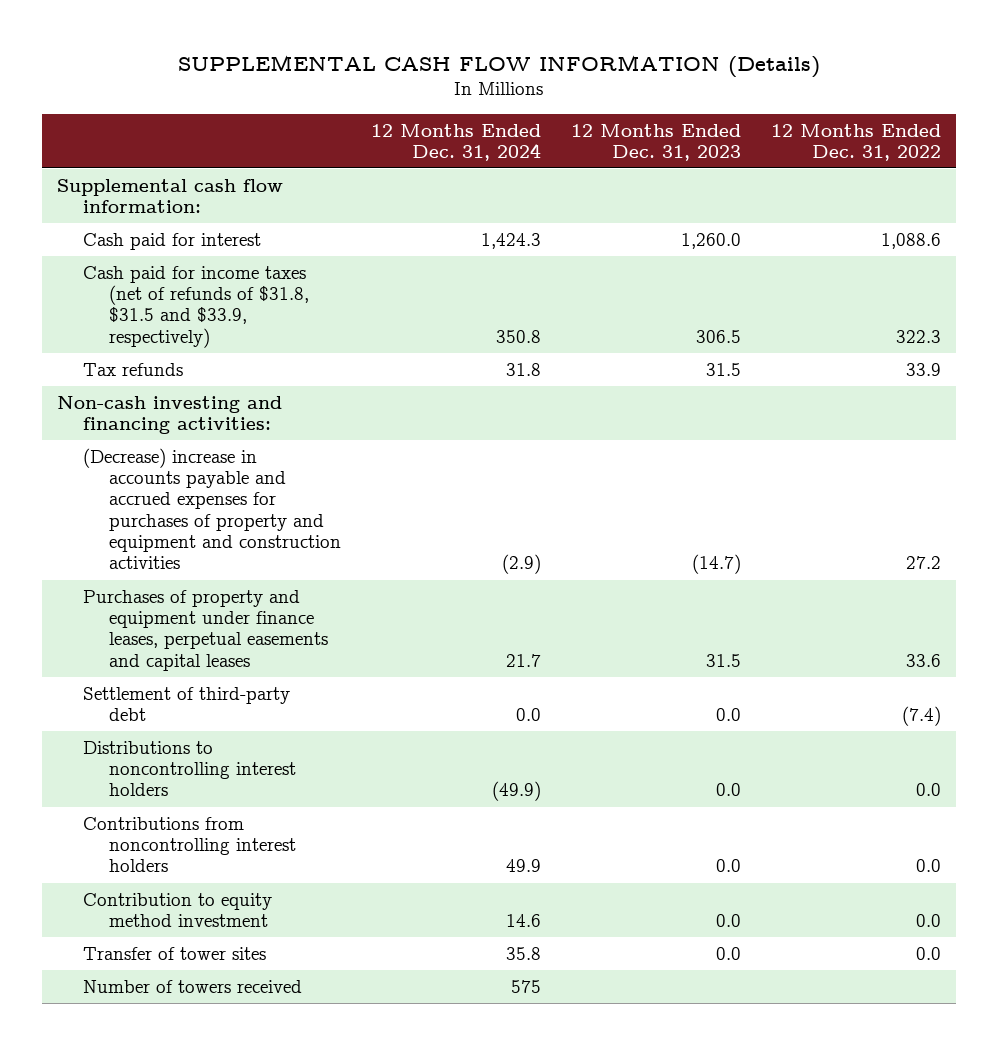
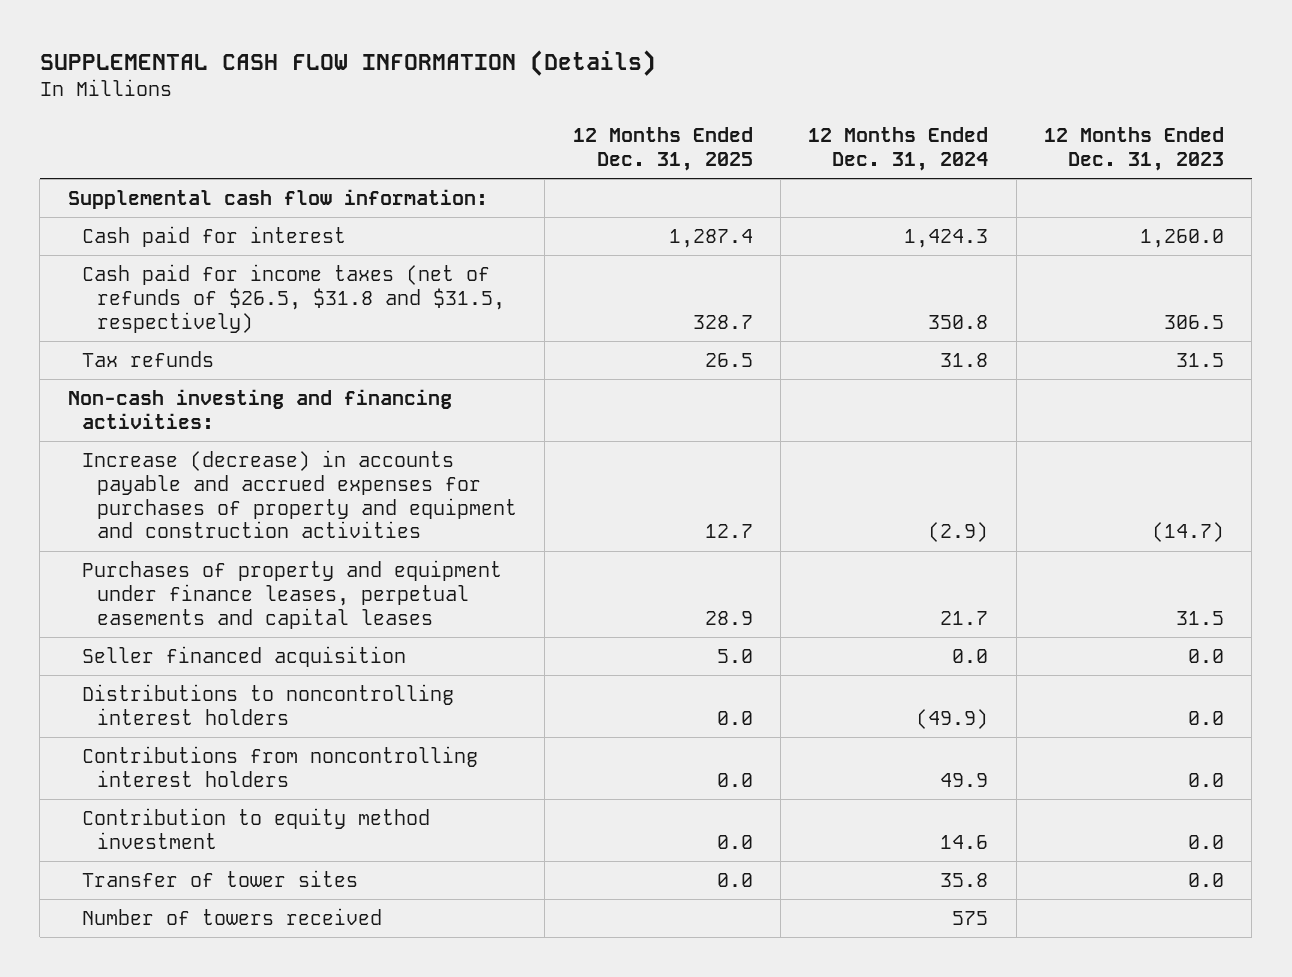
- | 12 Months Ended Dec. 31, 2024 | 12 Months Ended Dec. 31, 2023 | 12 Months Ended Dec. 31, 2022
+ | 12 Months Ended Dec. 31, 2025 | 12 Months Ended Dec. 31, 2024 | 12 Months Ended Dec. 31, 2023
- Cash paid for income taxes (net of refunds of $31.8, $31.5 and $33.9, respectively) | 350.8 | 306.5 | 322.3
+ Cash paid for income taxes (net of refunds of $26.5, $31.8 and $31.5, respectively) | 328.7 | 350.8 | 306.5
- (Decrease) increase in accounts payable and accrued expenses for purchases of property and equipment and construction activities | (2.9) | (14.7) | 27.2
+ Increase (decrease) in accounts payable and accrued expenses for purchases of property and equipment and construction activities | 12.7 | (2.9) | (14.7)
- Settlement of third-party debt | 0.0 | 0.0 | (7.4)
+ Seller financed acquisition | 5.0 | 0.0 | 0.0

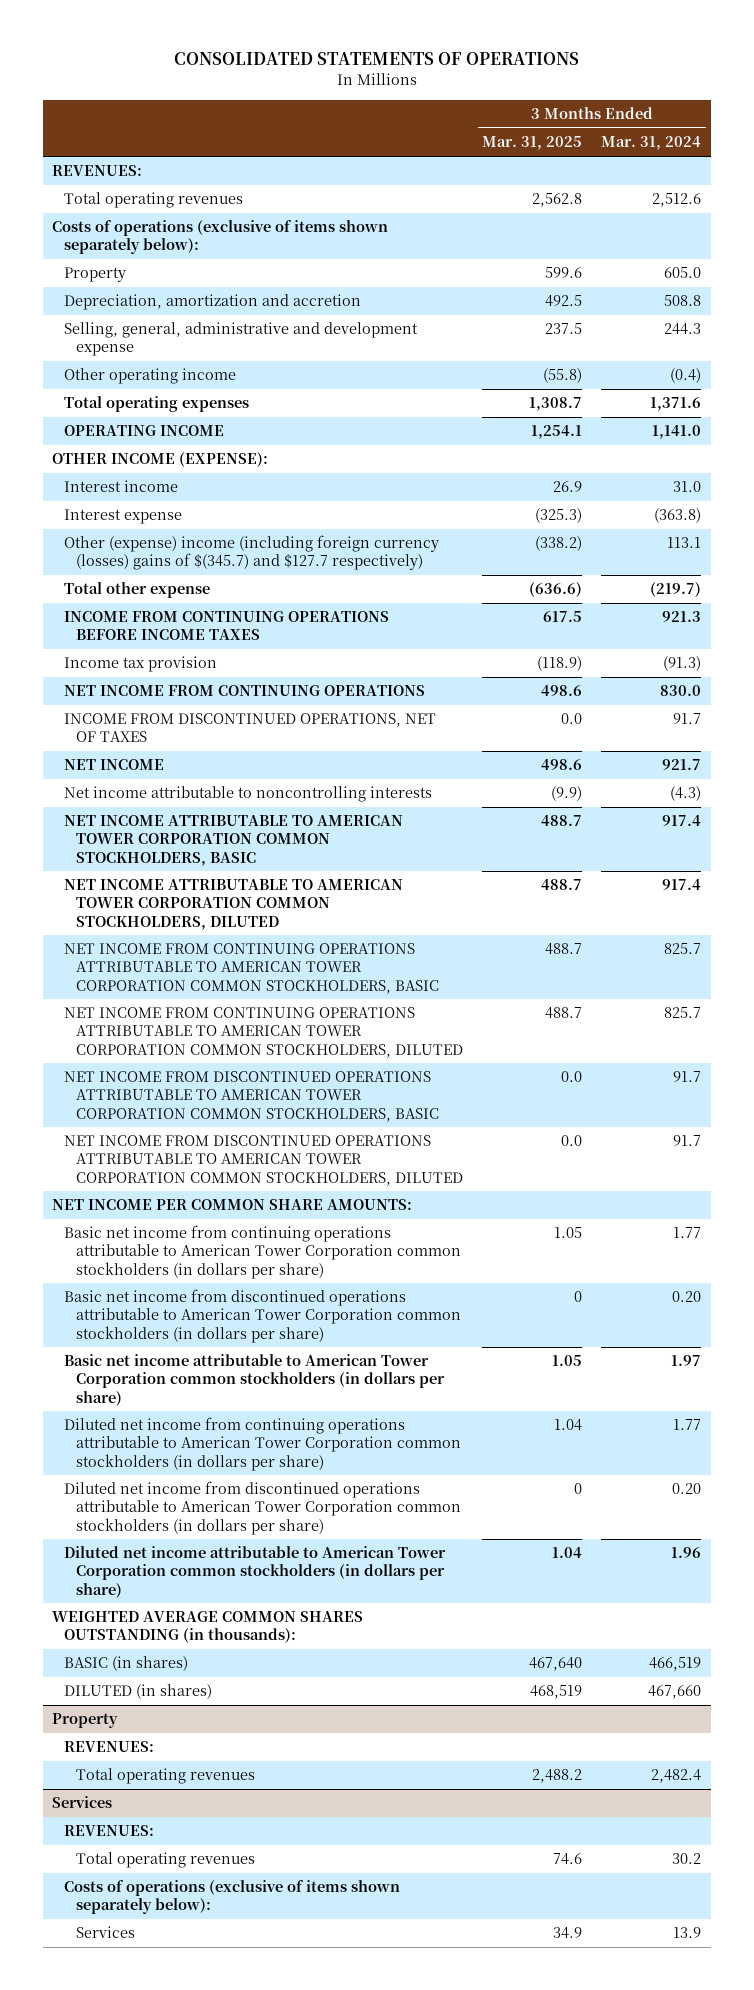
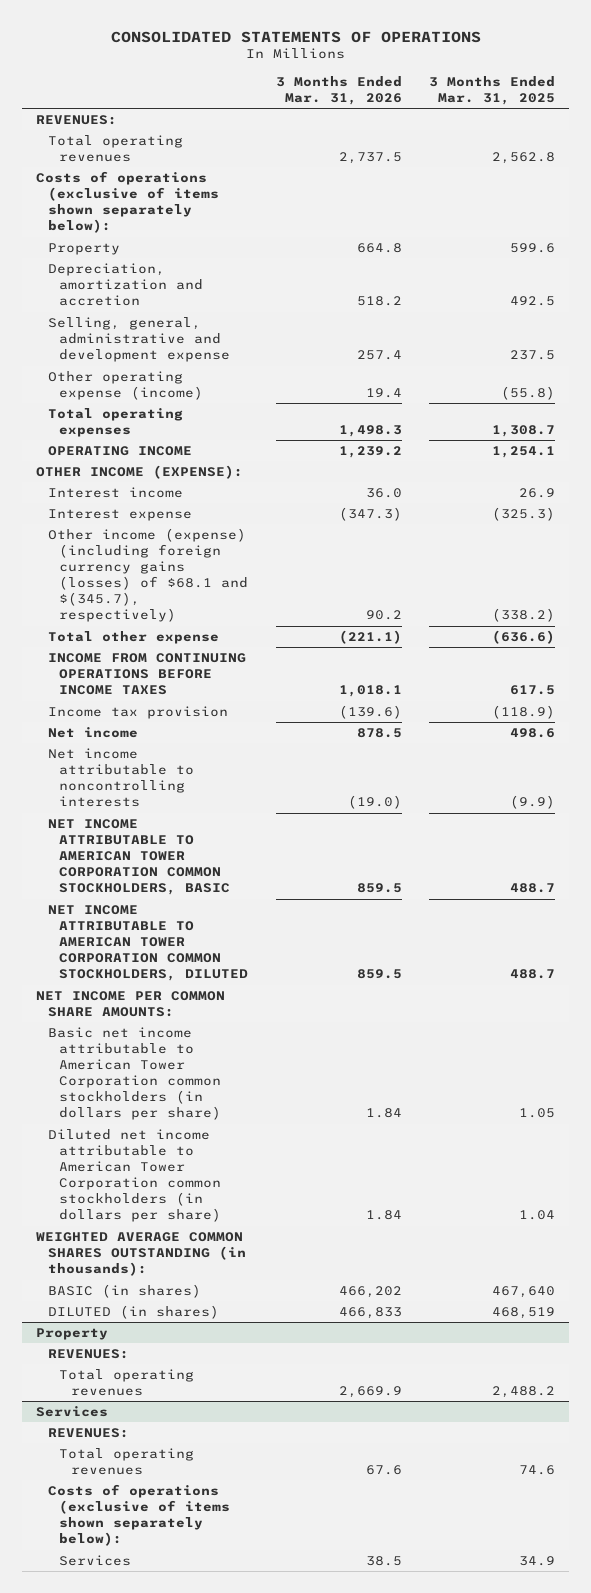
- | 3 Months Ended Mar. 31, 2025 | 3 Months Ended Mar. 31, 2024
+ | 3 Months Ended Mar. 31, 2026 | 3 Months Ended Mar. 31, 2025
- Other operating income | (55.8) | (0.4)
+ Other operating expense (income) | 19.4 | (55.8)
- Other (expense) income (including foreign currency (losses) gains of $(345.7) and $127.7 respectively) | (338.2) | 113.1
+ Other income (expense) (including foreign currency gains (losses) of $68.1 and $(345.7), respectively) | 90.2 | (338.2)
- NET INCOME FROM CONTINUING OPERATIONS | 498.6 | 830.0
- INCOME FROM DISCONTINUED OPERATIONS, NET OF TAXES | 0.0 | 91.7
- NET INCOME | 498.6 | 921.7
+ Net income | 878.5 | 498.6
- NET INCOME FROM CONTINUING OPERATIONS ATTRIBUTABLE TO AMERICAN TOWER CORPORATION COMMON STOCKHOLDERS, BASIC | 488.7 | 825.7
- NET INCOME FROM CONTINUING OPERATIONS ATTRIBUTABLE TO AMERICAN TOWER CORPORATION COMMON STOCKHOLDERS, DILUTED | 488.7 | 825.7
- NET INCOME FROM DISCONTINUED OPERATIONS ATTRIBUTABLE TO AMERICAN TOWER CORPORATION COMMON STOCKHOLDERS, BASIC | 0.0 | 91.7
- NET INCOME FROM DISCONTINUED OPERATIONS ATTRIBUTABLE TO AMERICAN TOWER CORPORATION COMMON STOCKHOLDERS, DILUTED | 0.0 | 91.7
- Basic net income from continuing operations attributable to American Tower Corporation common stockholders (in dollars per share) | 1.05 | 1.77
- Basic net income from discontinued operations attributable to American Tower Corporation common stockholders (in dollars per share) | 0 | 0.20
- Diluted net income from continuing operations attributable to American Tower Corporation common stockholders (in dollars per share) | 1.04 | 1.77
- Diluted net income from discontinued operations attributable to American Tower Corporation common stockholders (in dollars per share) | 0 | 0.20

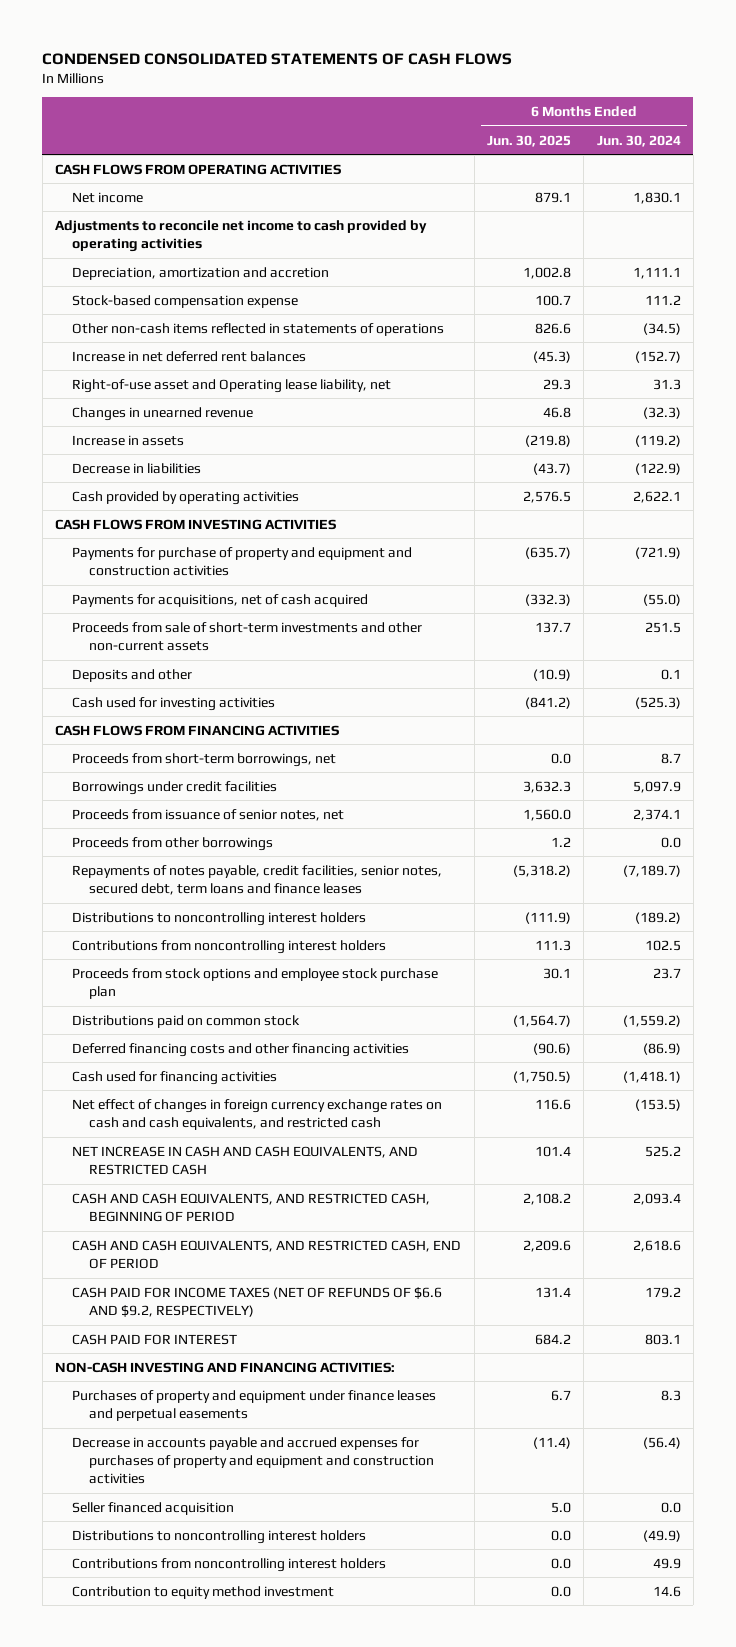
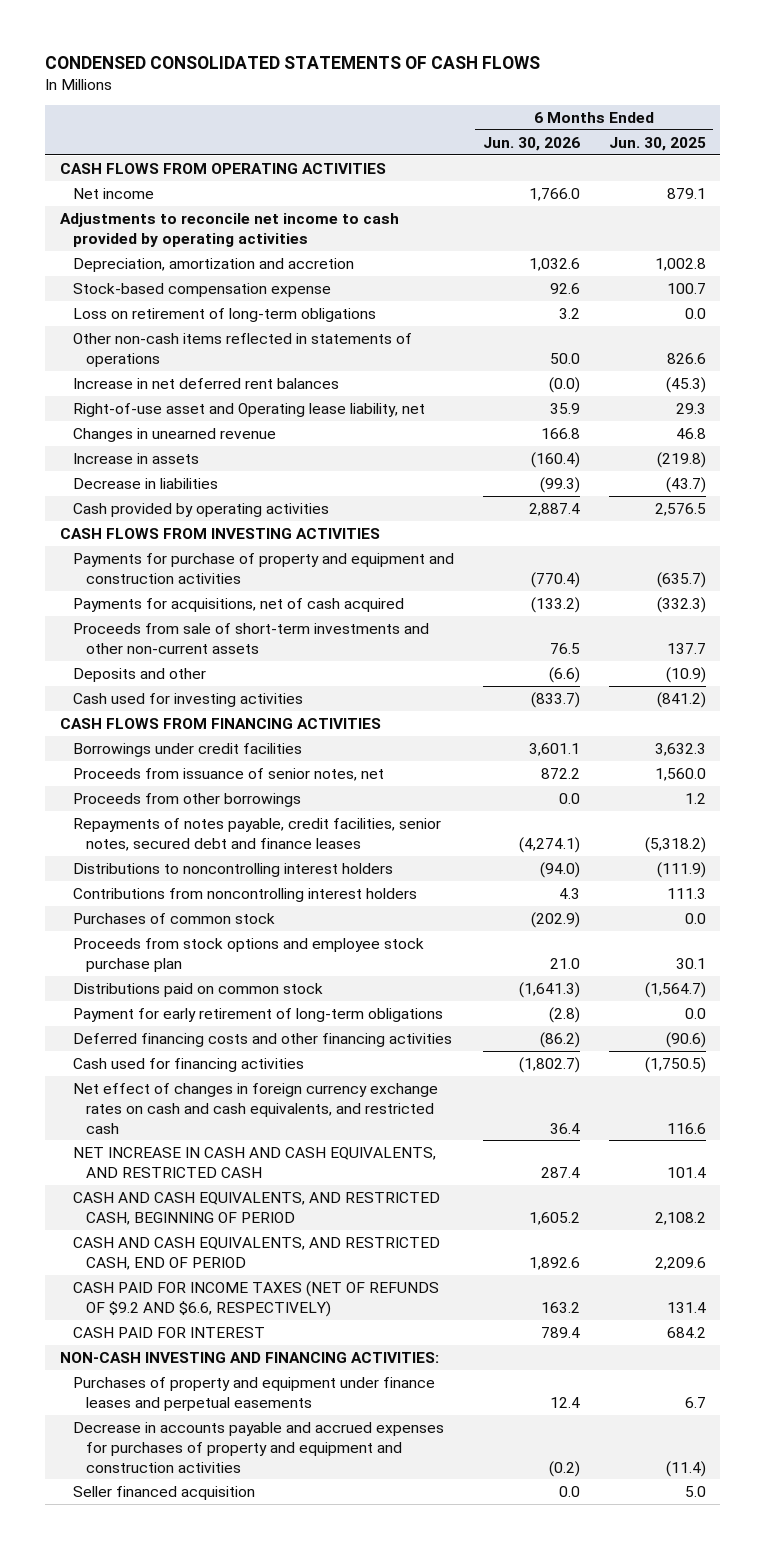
- | 6 Months Ended Jun. 30, 2025 | 6 Months Ended Jun. 30, 2024
+ | 6 Months Ended Jun. 30, 2026 | 6 Months Ended Jun. 30, 2025
+ Loss on retirement of long-term obligations | 3.2 | 0.0
- Proceeds from short-term borrowings, net | 0.0 | 8.7
- Repayments of notes payable, credit facilities, senior notes, secured debt, term loans and finance leases | (5,318.2) | (7,189.7)
+ Repayments of notes payable, credit facilities, senior notes, secured debt and finance leases | (4,274.1) | (5,318.2)
+ Purchases of common stock | (202.9) | 0.0
+ Payment for early retirement of long-term obligations | (2.8) | 0.0
- CASH PAID FOR INCOME TAXES (NET OF REFUNDS OF $6.6 AND $9.2, RESPECTIVELY) | 131.4 | 179.2
+ CASH PAID FOR INCOME TAXES (NET OF REFUNDS OF $9.2 AND $6.6, RESPECTIVELY) | 163.2 | 131.4
- Distributions to noncontrolling interest holders | 0.0 | (49.9)
- Contributions from noncontrolling interest holders | 0.0 | 49.9
- Contribution to equity method investment | 0.0 | 14.6

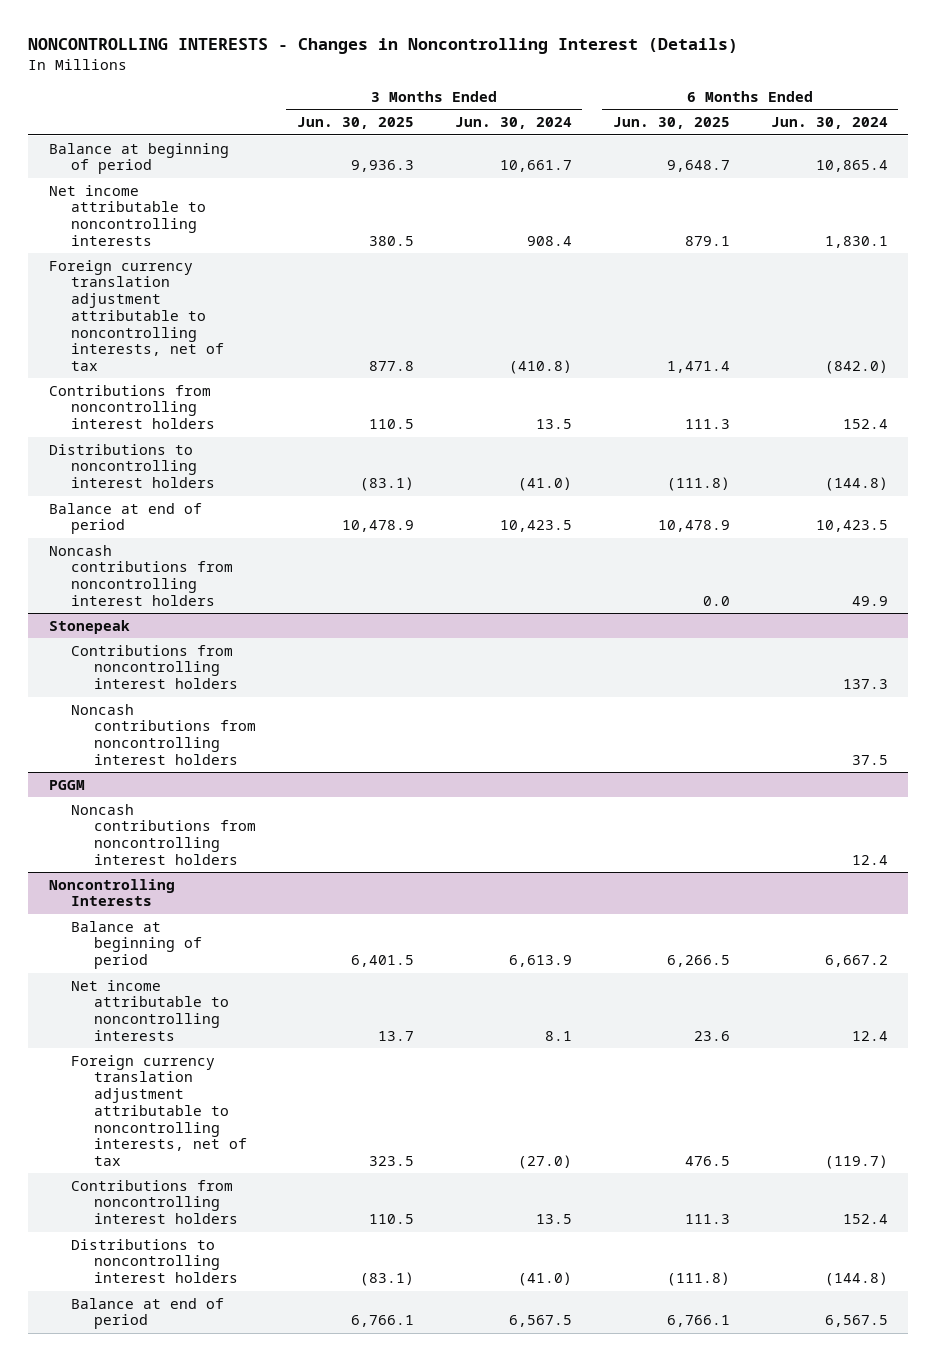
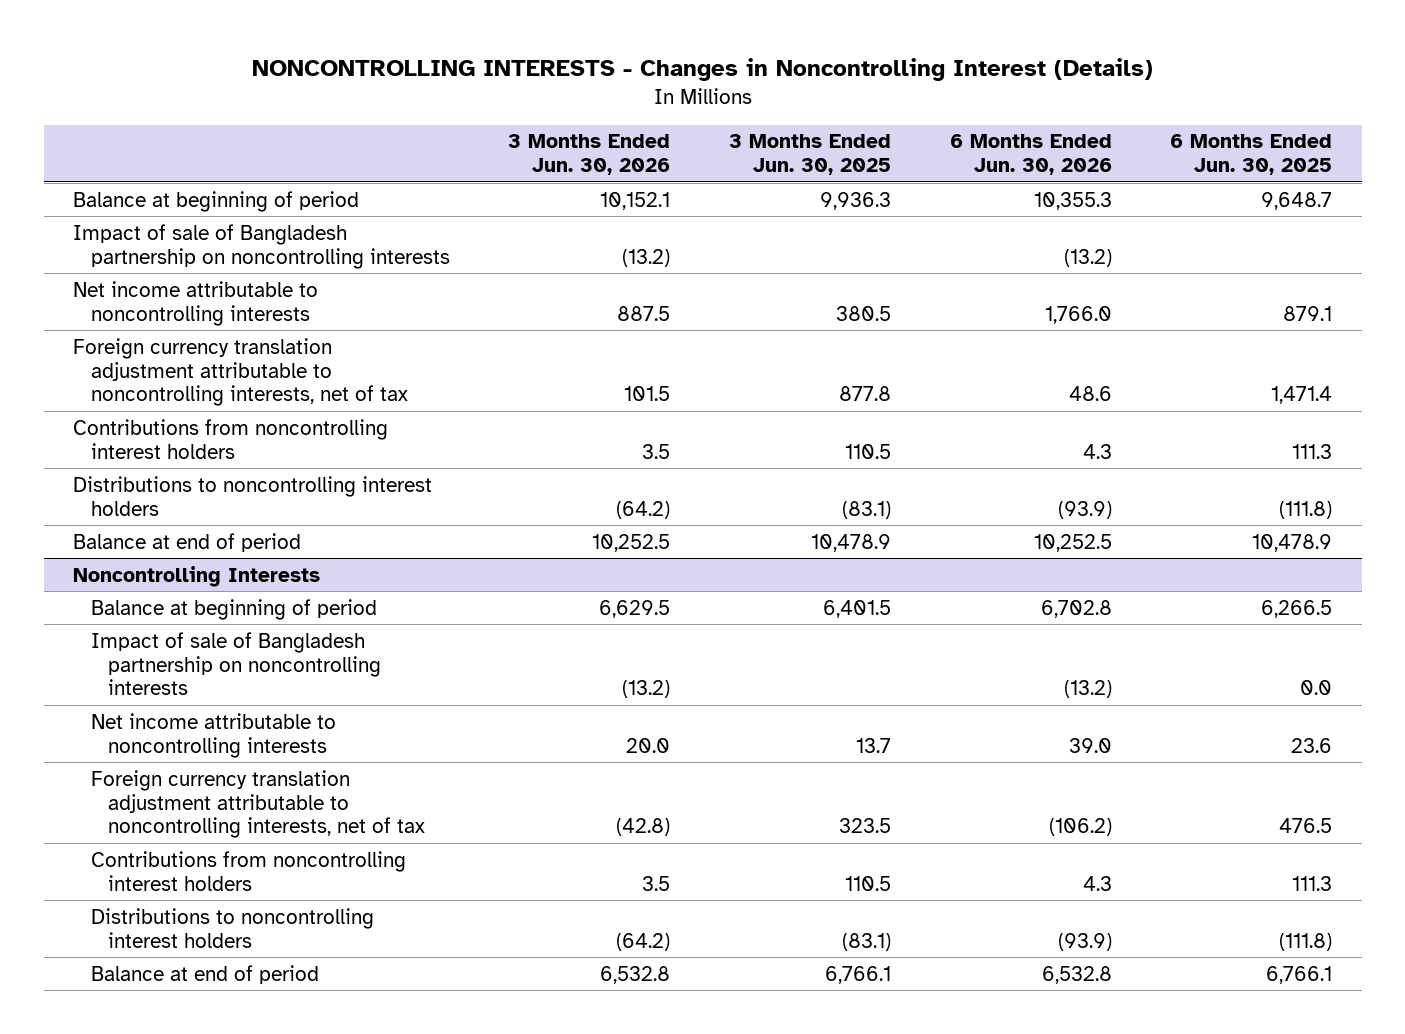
- | 3 Months Ended Jun. 30, 2025 | 3 Months Ended Jun. 30, 2024 | 6 Months Ended Jun. 30, 2025 | 6 Months Ended Jun. 30, 2024
+ | 3 Months Ended Jun. 30, 2026 | 3 Months Ended Jun. 30, 2025 | 6 Months Ended Jun. 30, 2026 | 6 Months Ended Jun. 30, 2025
+ Impact of sale of Bangladesh partnership on noncontrolling interests | (13.2) | | (13.2) |
- Noncash contributions from noncontrolling interest holders | | | 0.0 | 49.9
- Stonepeak
- Contributions from noncontrolling interest holders | | | | 137.3
- Noncash contributions from noncontrolling interest holders | | | | 37.5
- PGGM
- Noncash contributions from noncontrolling interest holders | | | | 12.4
@ Noncontrolling Interests
+ Impact of sale of Bangladesh partnership on noncontrolling interests | (13.2) | | (13.2) | 0.0

